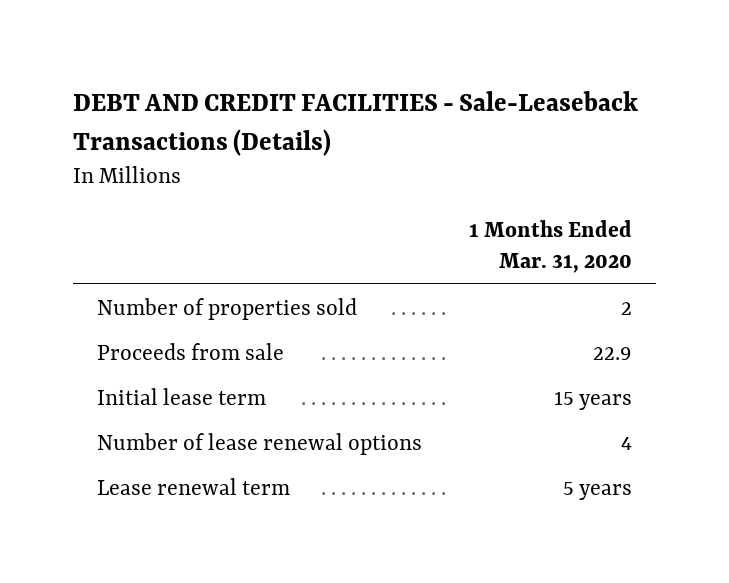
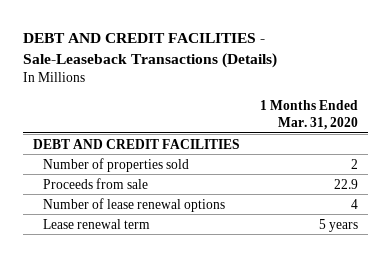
+ DEBT AND CREDIT FACILITIES
- Initial lease term | 15 years

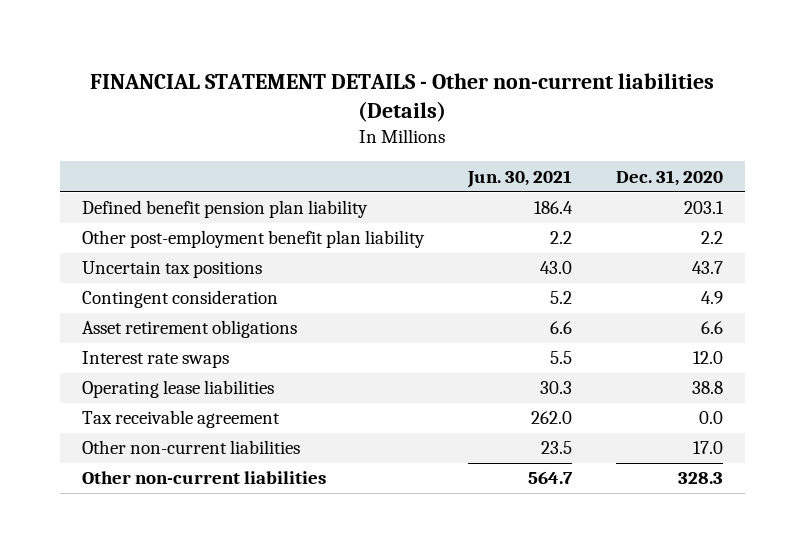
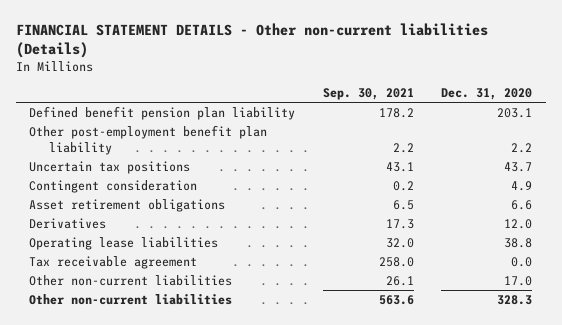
- | Jun. 30, 2021 | Dec. 31, 2020
+ | Sep. 30, 2021 | Dec. 31, 2020
- Interest rate swaps | 5.5 | 12.0
+ Derivatives | 17.3 | 12.0

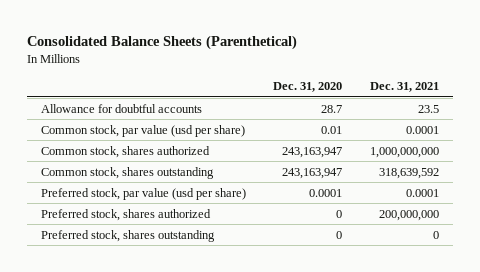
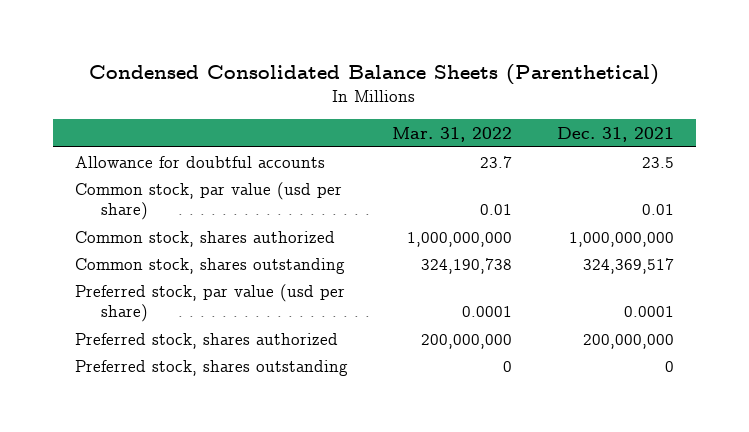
- Consolidated Balance Sheets (Parenthetical)
+ Condensed Consolidated Balance Sheets (Parenthetical)
- | Dec. 31, 2020 | Dec. 31, 2021
+ | Mar. 31, 2022 | Dec. 31, 2021
- Common stock, par value (usd per share) | 0.01 | 0.0001
+ Common stock, par value (usd per share) | 0.01 | 0.01
- Common stock, shares outstanding | 243,163,947 | 318,639,592
+ Common stock, shares outstanding | 324,190,738 | 324,369,517

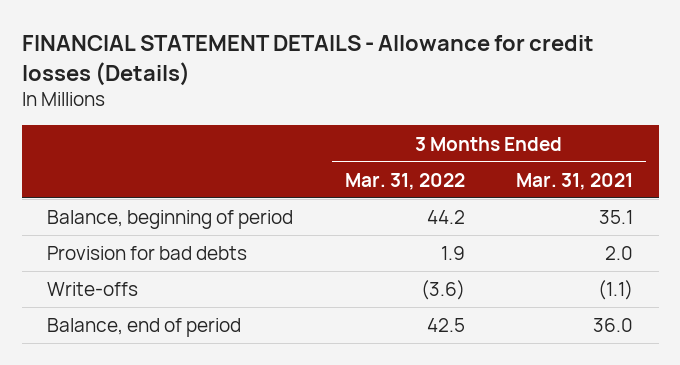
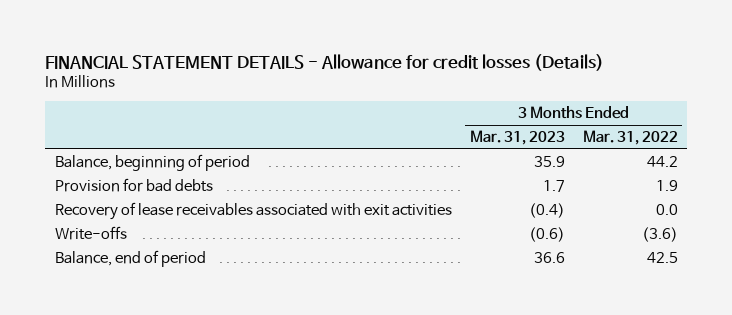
- | 3 Months Ended Mar. 31, 2022 | 3 Months Ended Mar. 31, 2021
+ | 3 Months Ended Mar. 31, 2023 | 3 Months Ended Mar. 31, 2022
+ Recovery of lease receivables associated with exit activities | (0.4) | 0.0

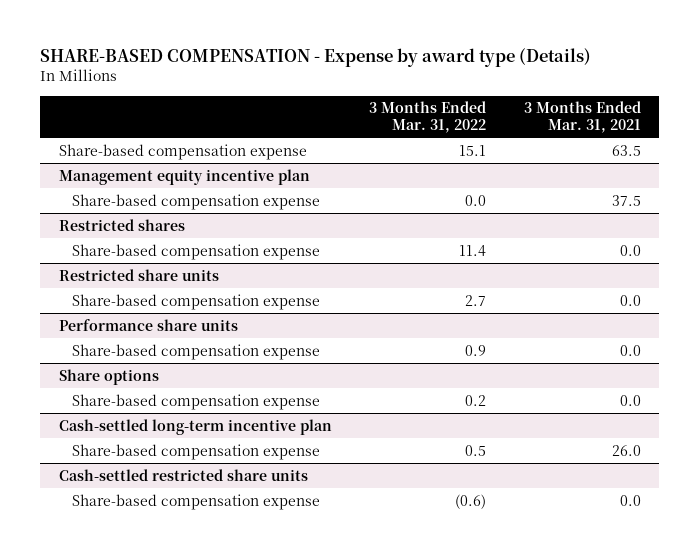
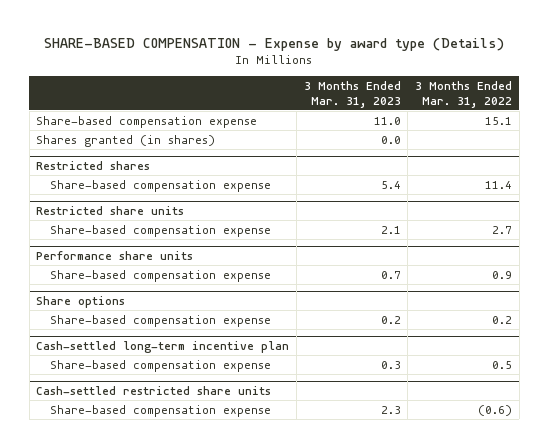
- | 3 Months Ended Mar. 31, 2022 | 3 Months Ended Mar. 31, 2021
+ | 3 Months Ended Mar. 31, 2023 | 3 Months Ended Mar. 31, 2022
- Management equity incentive plan
- Share-based compensation expense | 0.0 | 37.5
+ Shares granted (in shares) | 0.0 |

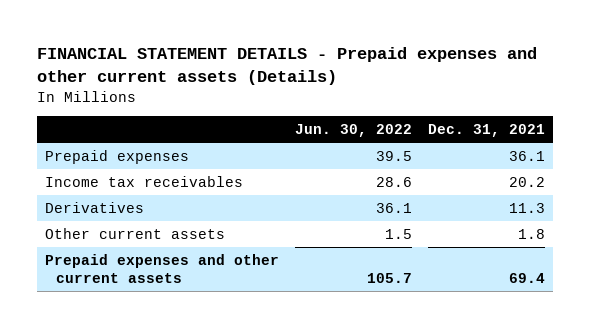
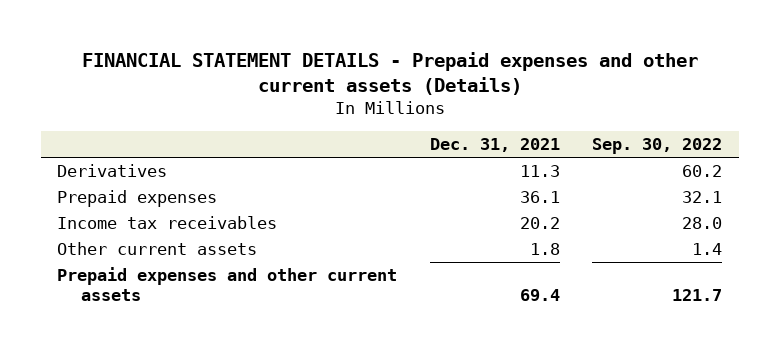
- | Jun. 30, 2022 | Dec. 31, 2021
+ | Dec. 31, 2021 | Sep. 30, 2022
moved up: Derivatives | 11.3 | 60.2

